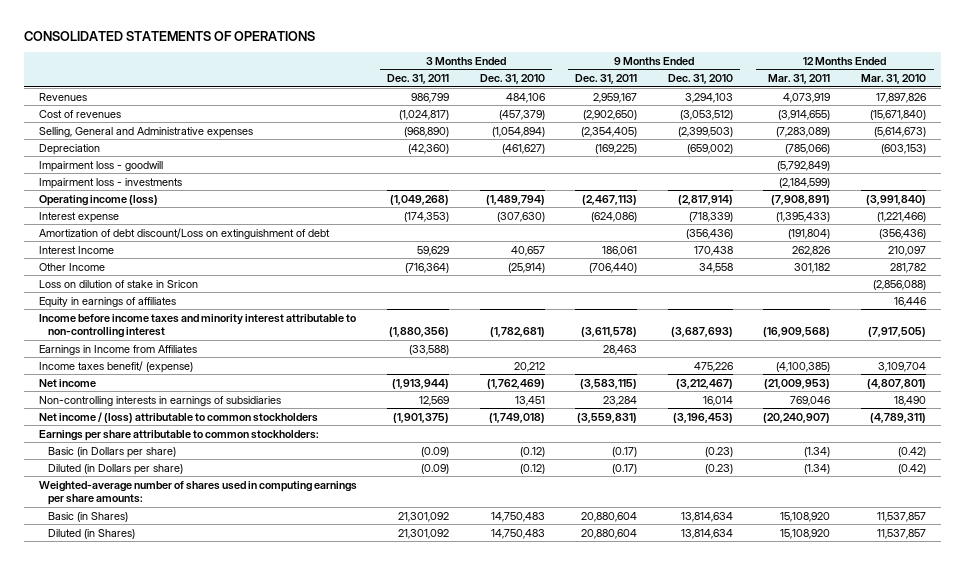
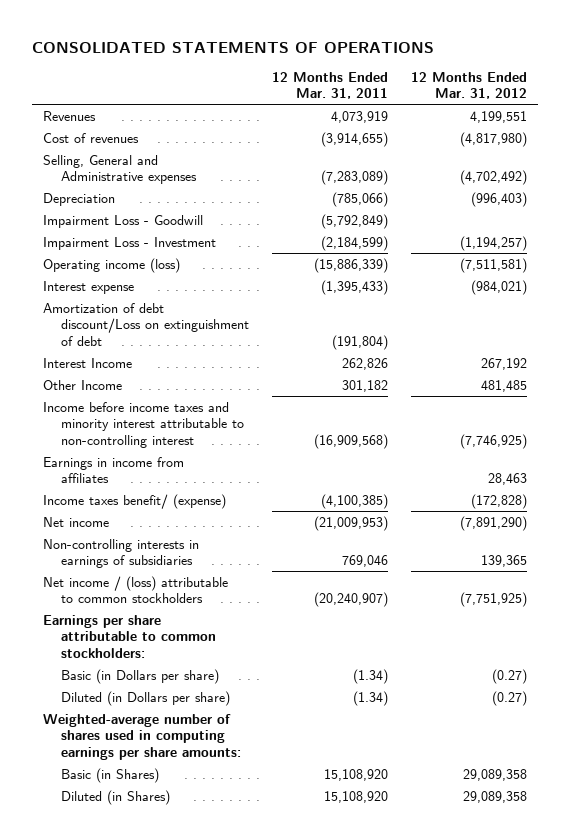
- | 3 Months Ended Dec. 31, 2011 | 3 Months Ended Dec. 31, 2010 | 9 Months Ended Dec. 31, 2011 | 9 Months Ended Dec. 31, 2010 | 12 Months Ended Mar. 31, 2011 | 12 Months Ended Mar. 31, 2010
+ | 12 Months Ended Mar. 31, 2011 | 12 Months Ended Mar. 31, 2012
- Impairment loss - goodwill | | | | | (5,792,849) |
- Impairment loss - investments | | | | | (2,184,599) |
- Operating income (loss) | (1,049,268) | (1,489,794) | (2,467,113) | (2,817,914) | (7,908,891) | (3,991,840)
+ Impairment Loss - Goodwill | (5,792,849) |
+ Impairment Loss - Investment | (2,184,599) | (1,194,257)
+ Operating income (loss) | (15,886,339) | (7,511,581)
- Loss on dilution of stake in Sricon | | | | | | (2,856,088)
- Equity in earnings of affiliates | | | | | | 16,446
- Earnings in Income from Affiliates | (33,588) | | 28,463 | | |
+ Earnings in income from affiliates | | 28,463

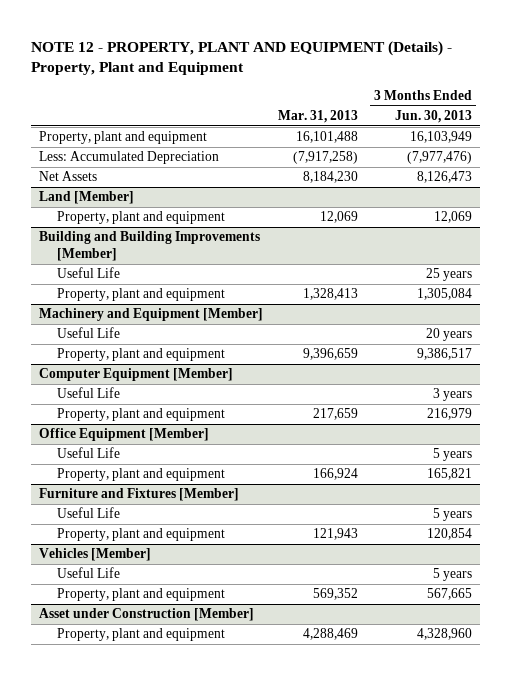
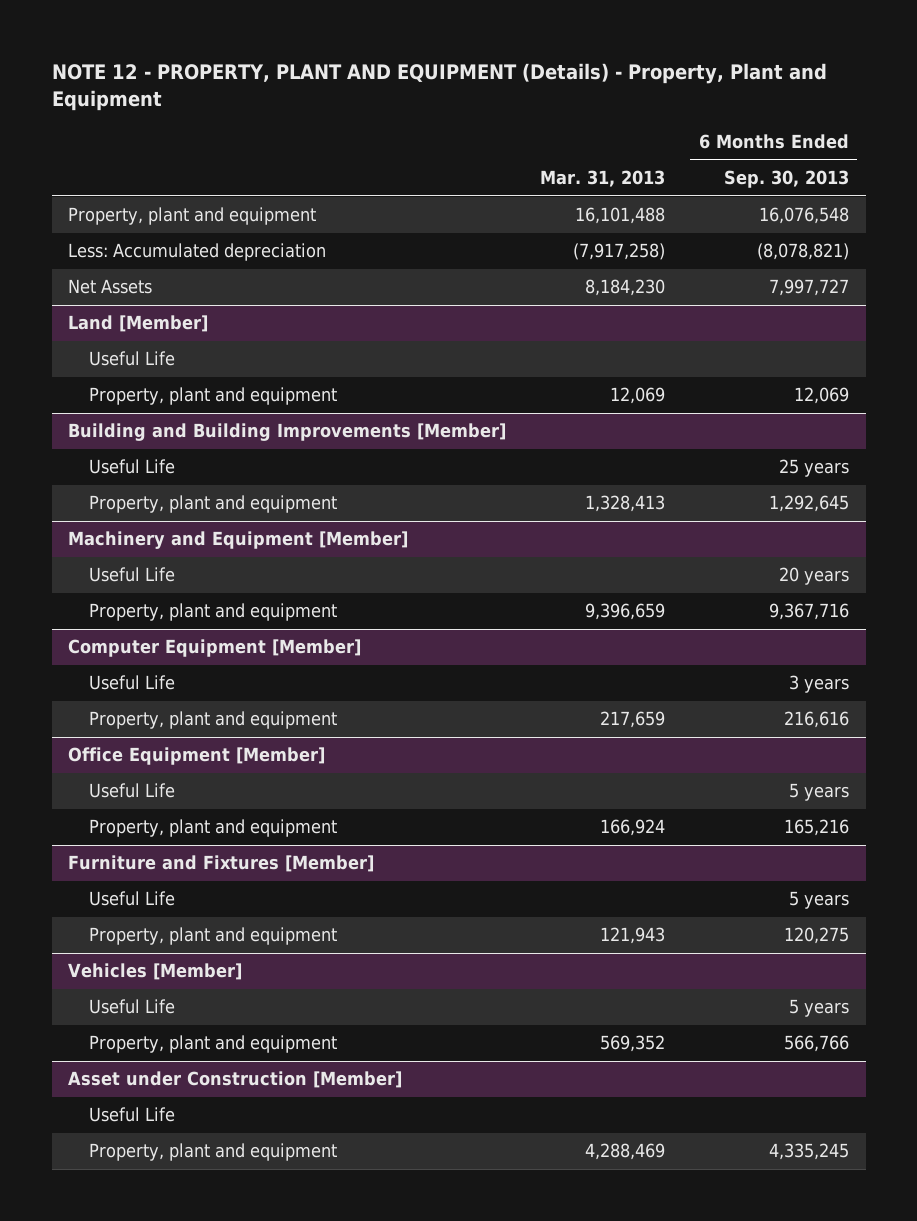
- | Mar. 31, 2013 | 3 Months Ended Jun. 30, 2013
+ | Mar. 31, 2013 | 6 Months Ended Sep. 30, 2013
- Less: Accumulated Depreciation | (7,917,258) | (7,977,476)
+ Less: Accumulated depreciation | (7,917,258) | (8,078,821)
@ Land [Member]
+ Useful Life
@ Asset under Construction [Member]
+ Useful Life

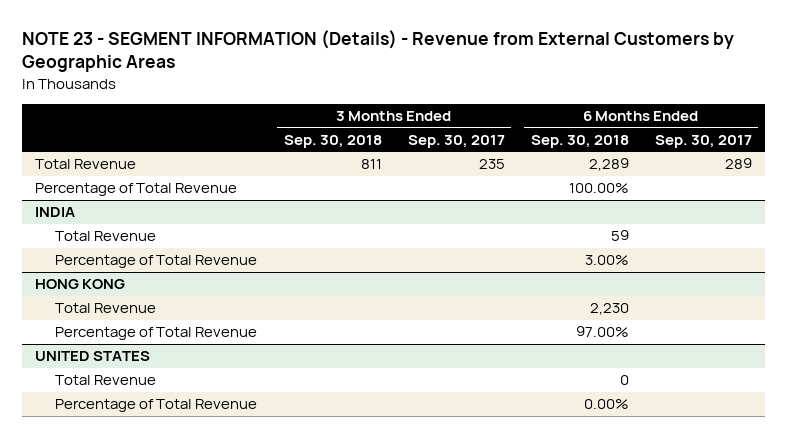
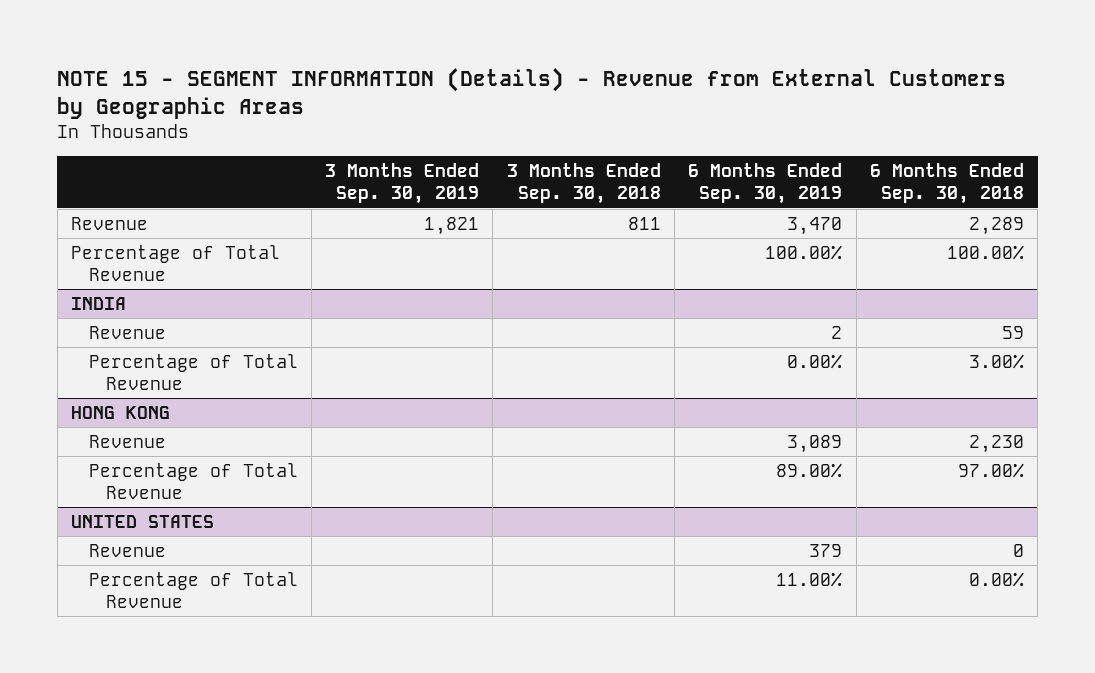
- NOTE 23 - SEGMENT INFORMATION (Details) - Revenue from External Customers by Geographic Areas
+ NOTE 15 - SEGMENT INFORMATION (Details) - Revenue from External Customers by Geographic Areas
- | 3 Months Ended Sep. 30, 2018 | 3 Months Ended Sep. 30, 2017 | 6 Months Ended Sep. 30, 2018 | 6 Months Ended Sep. 30, 2017
+ | 3 Months Ended Sep. 30, 2019 | 3 Months Ended Sep. 30, 2018 | 6 Months Ended Sep. 30, 2019 | 6 Months Ended Sep. 30, 2018
- Total Revenue | 811 | 235 | 2,289 | 289
+ Revenue | 1,821 | 811 | 3,470 | 2,289
@ INDIA
- Total Revenue | | | 59 |
+ Revenue | | | 2 | 59
@ HONG KONG
- Total Revenue | | | 2,230 |
+ Revenue | | | 3,089 | 2,230
@ UNITED STATES
- Total Revenue | | | 0 |
+ Revenue | | | 379 | 0

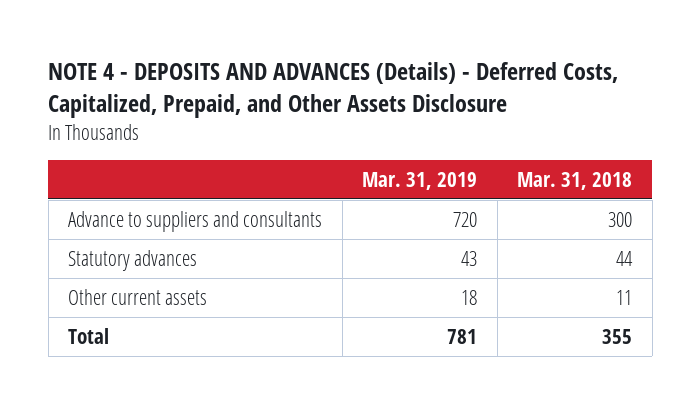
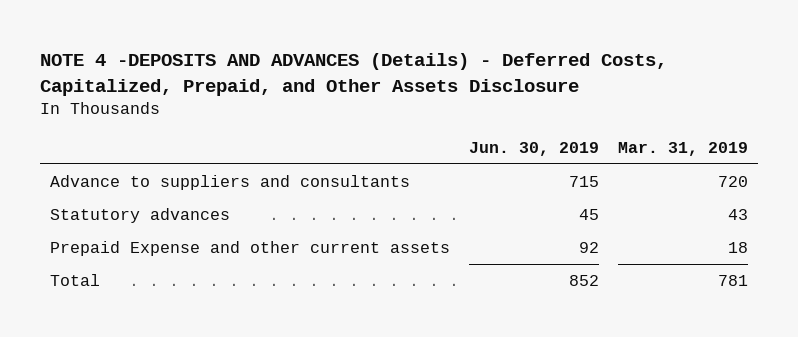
- NOTE 4 - DEPOSITS AND ADVANCES (Details) - Deferred Costs, Capitalized, Prepaid, and Other Assets Disclosure
+ NOTE 4 -DEPOSITS AND ADVANCES (Details) - Deferred Costs, Capitalized, Prepaid, and Other Assets Disclosure
- | Mar. 31, 2019 | Mar. 31, 2018
+ | Jun. 30, 2019 | Mar. 31, 2019
- Other current assets | 18 | 11
+ Prepaid Expense and other current assets | 92 | 18

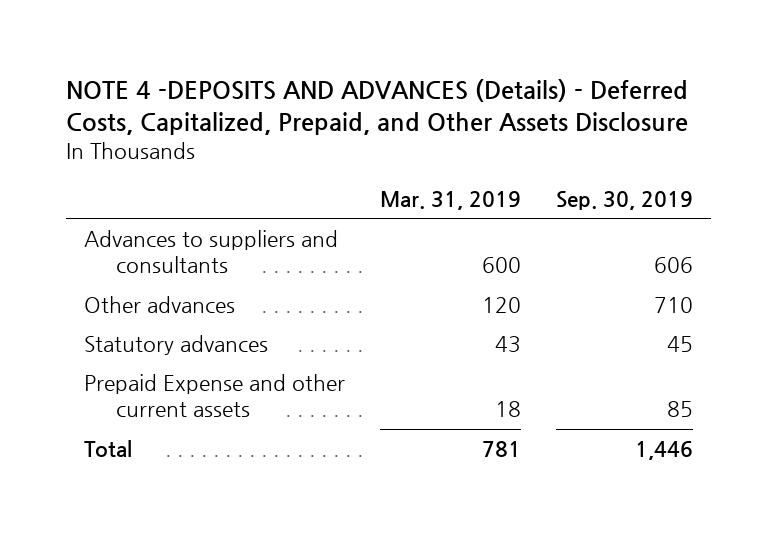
- | Jun. 30, 2019 | Mar. 31, 2019
+ | Mar. 31, 2019 | Sep. 30, 2019
- Advance to suppliers and consultants | 715 | 720
+ Advances to suppliers and consultants | 600 | 606
+ Other advances | 120 | 710

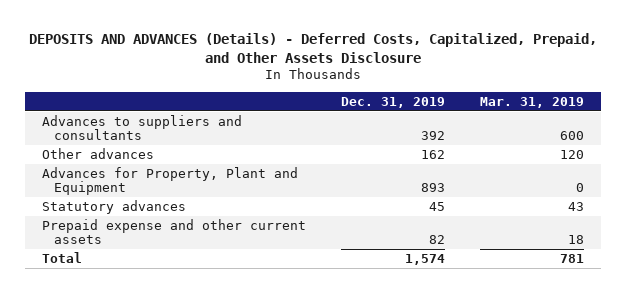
- NOTE 4 -DEPOSITS AND ADVANCES (Details) - Deferred Costs, Capitalized, Prepaid, and Other Assets Disclosure
+ DEPOSITS AND ADVANCES (Details) - Deferred Costs, Capitalized, Prepaid, and Other Assets Disclosure
- | Mar. 31, 2019 | Sep. 30, 2019
+ | Dec. 31, 2019 | Mar. 31, 2019
+ Advances for Property, Plant and Equipment | 893 | 0
- Prepaid Expense and other current assets | 18 | 85
+ Prepaid expense and other current assets | 82 | 18

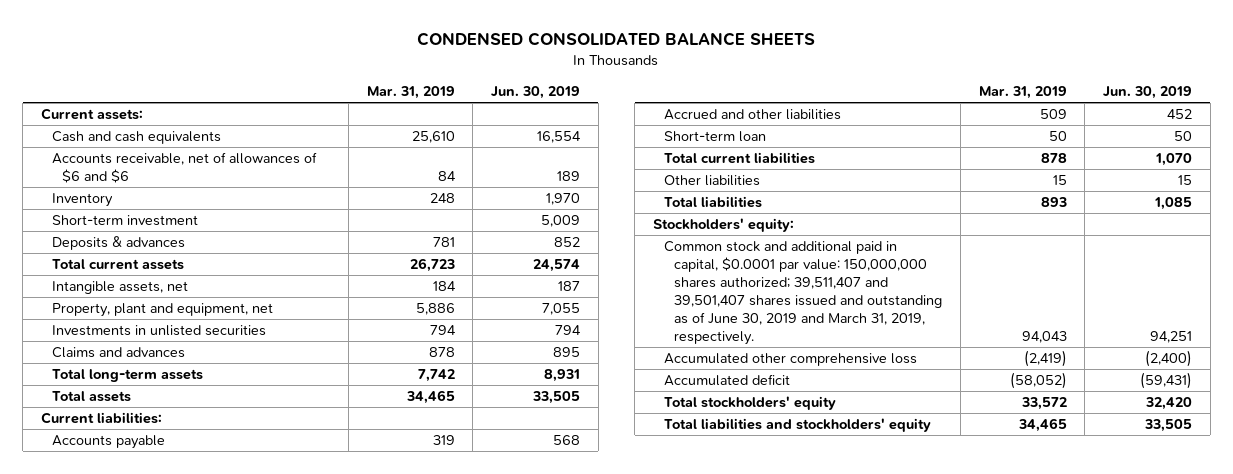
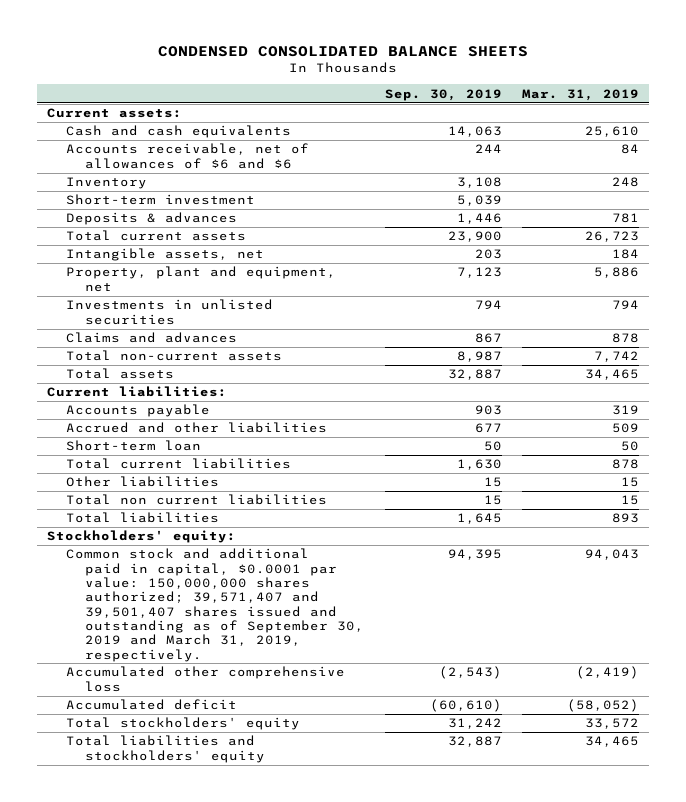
- | Mar. 31, 2019 | Jun. 30, 2019
+ | Sep. 30, 2019 | Mar. 31, 2019
- Total long-term assets | 7,742 | 8,931
+ Total non-current assets | 8,987 | 7,742
+ Total non current liabilities | 15 | 15
- Common stock and additional paid in capital, $0.0001 par value: 150,000,000 shares authorized; 39,511,407 and 39,501,407 shares issued and outstanding as of June 30, 2019 and March 31, 2019, respectively. | 94,043 | 94,251
+ Common stock and additional paid in capital, $0.0001 par value: 150,000,000 shares authorized; 39,571,407 and 39,501,407 shares issued and outstanding as of September 30, 2019 and March 31, 2019, respectively. | 94,395 | 94,043

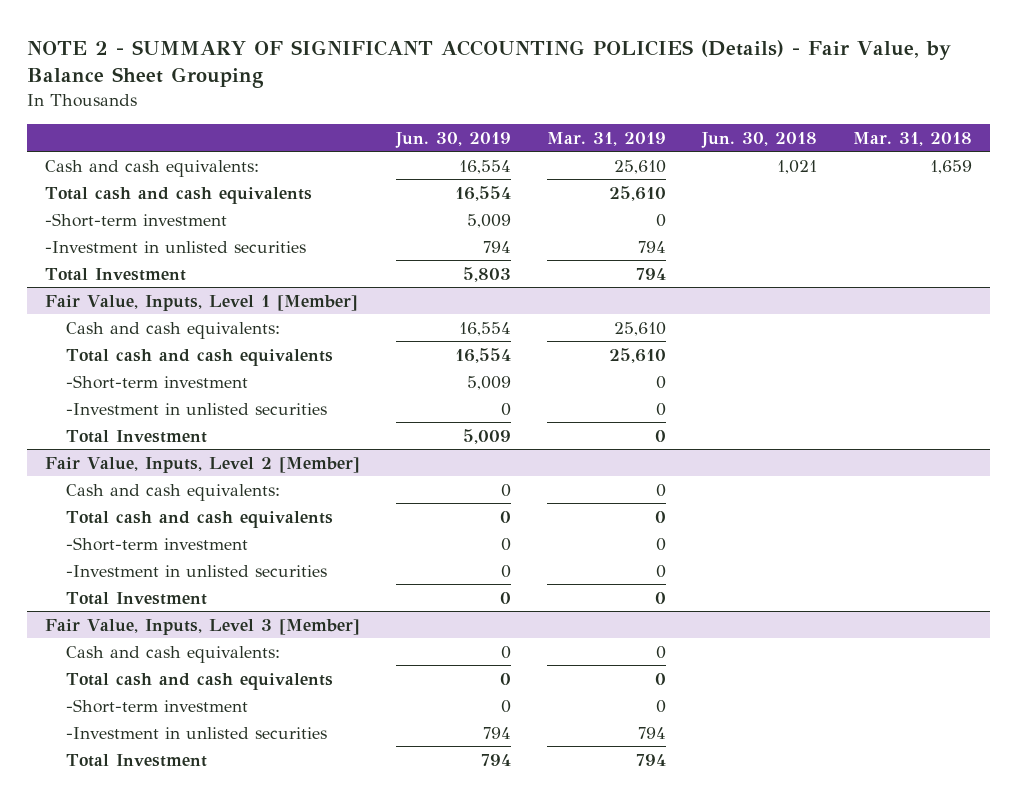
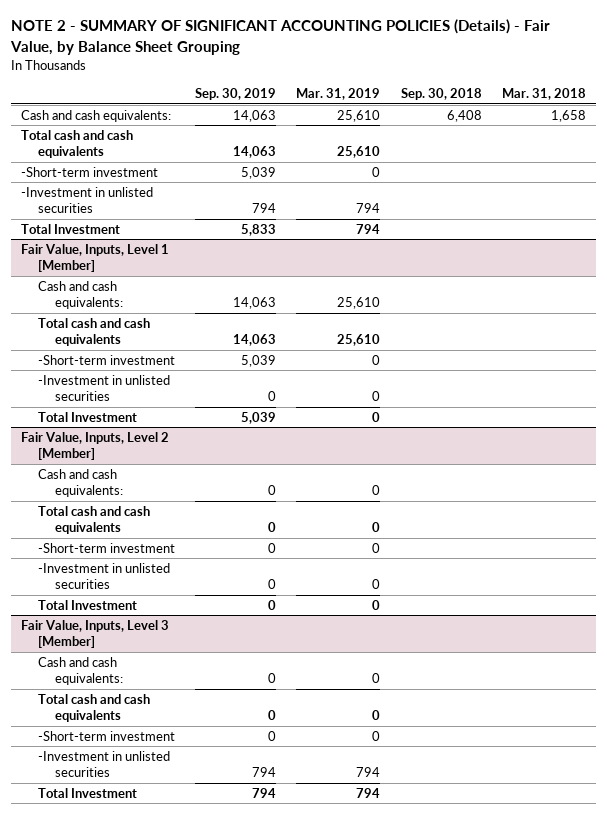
- | Jun. 30, 2019 | Mar. 31, 2019 | Jun. 30, 2018 | Mar. 31, 2018
+ | Sep. 30, 2019 | Mar. 31, 2019 | Sep. 30, 2018 | Mar. 31, 2018
- Cash and cash equivalents: | 16,554 | 25,610 | 1,021 | 1,659
+ Cash and cash equivalents: | 14,063 | 25,610 | 6,408 | 1,658

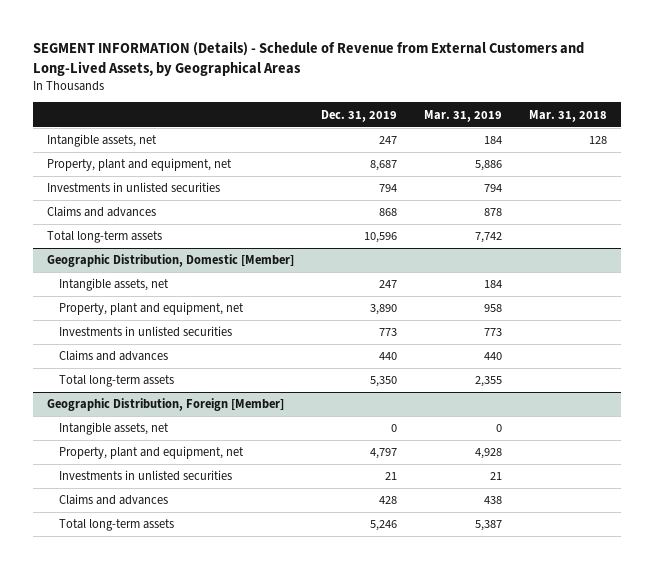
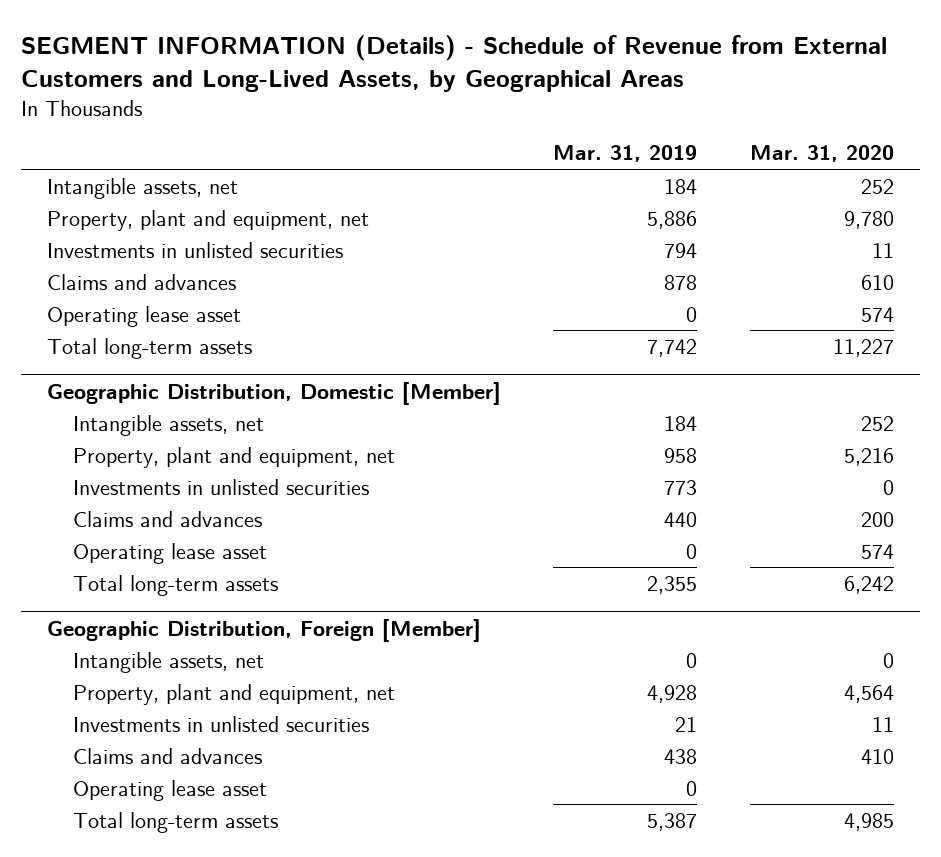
- | Dec. 31, 2019 | Mar. 31, 2019 | Mar. 31, 2018
+ | Mar. 31, 2019 | Mar. 31, 2020
+ Operating lease asset | 0 | 574
@ Geographic Distribution, Domestic [Member]
+ Operating lease asset | 0 | 574
@ Geographic Distribution, Foreign [Member]
+ Operating lease asset | 0 |

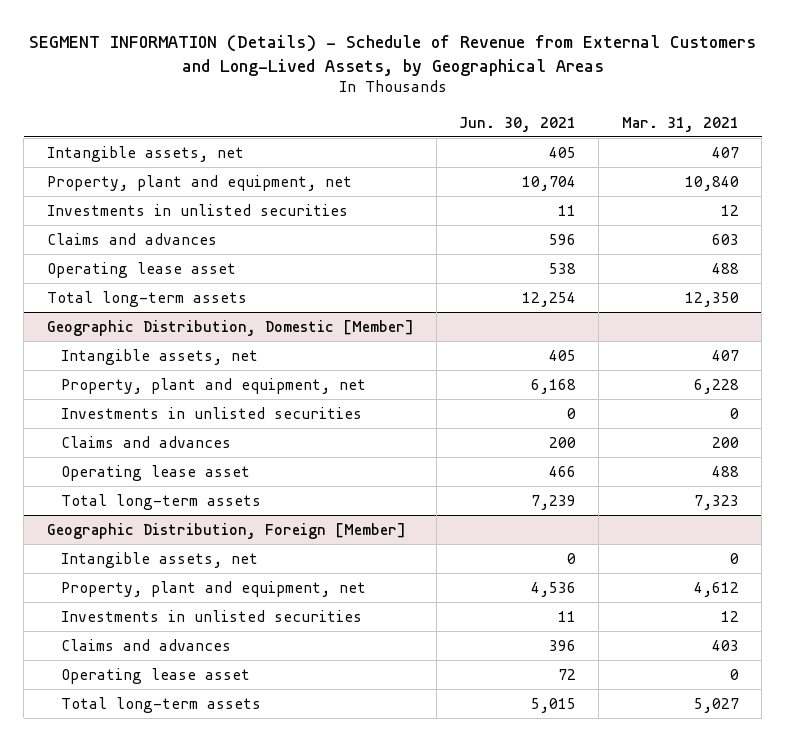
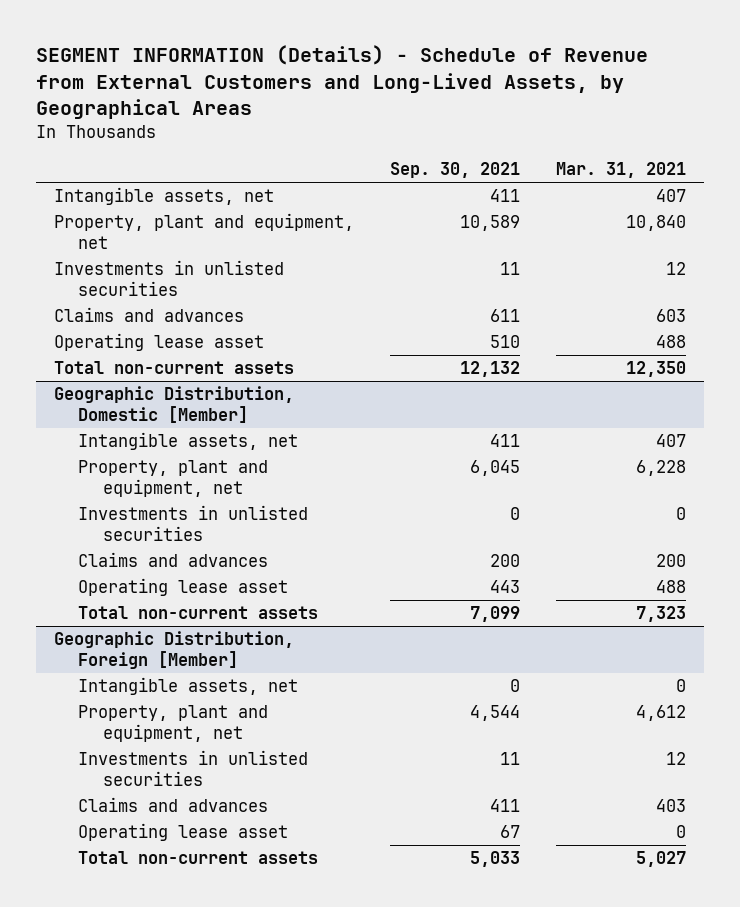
- | Jun. 30, 2021 | Mar. 31, 2021
+ | Sep. 30, 2021 | Mar. 31, 2021
- Total long-term assets | 12,254 | 12,350
+ Total non-current assets | 12,132 | 12,350
@ Geographic Distribution, Domestic [Member]
- Total long-term assets | 7,239 | 7,323
+ Total non-current assets | 7,099 | 7,323
@ Geographic Distribution, Foreign [Member]
- Total long-term assets | 5,015 | 5,027
+ Total non-current assets | 5,033 | 5,027

